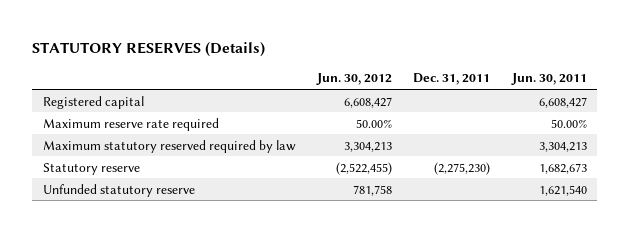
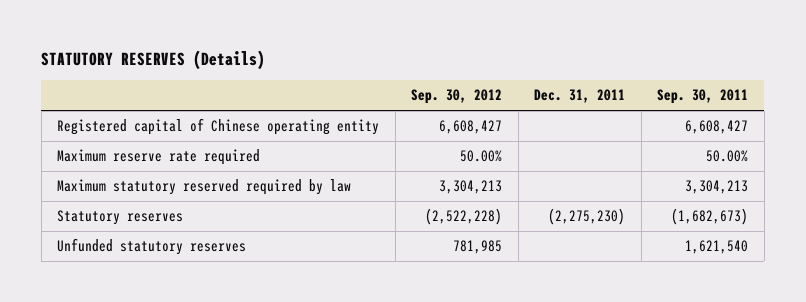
- | Jun. 30, 2012 | Dec. 31, 2011 | Jun. 30, 2011
+ | Sep. 30, 2012 | Dec. 31, 2011 | Sep. 30, 2011
- Registered capital | 6,608,427 | | 6,608,427
+ Registered capital of Chinese operating entity | 6,608,427 | | 6,608,427
- Statutory reserve | (2,522,455) | (2,275,230) | 1,682,673
- Unfunded statutory reserve | 781,758 | | 1,621,540
+ Statutory reserves | (2,522,228) | (2,275,230) | (1,682,673)
+ Unfunded statutory reserves | 781,985 | | 1,621,540

